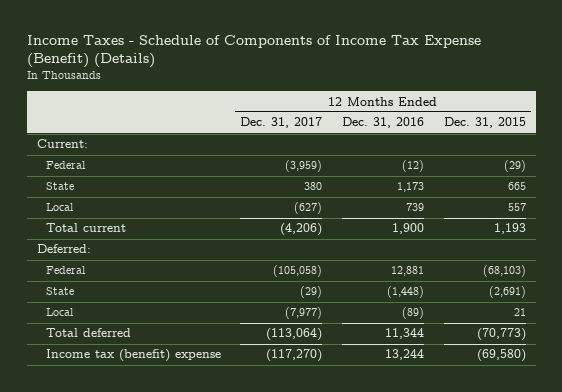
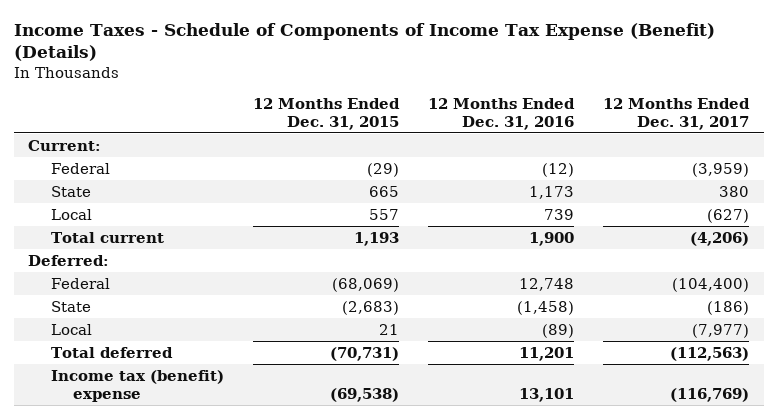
- | 12 Months Ended Dec. 31, 2017 | 12 Months Ended Dec. 31, 2016 | 12 Months Ended Dec. 31, 2015
+ | 12 Months Ended Dec. 31, 2015 | 12 Months Ended Dec. 31, 2016 | 12 Months Ended Dec. 31, 2017
- Federal | (105,058) | 12,881 | (68,103)
- State | (29) | (1,448) | (2,691)
+ Federal | (68,069) | 12,748 | (104,400)
+ State | (2,683) | (1,458) | (186)
- Total deferred | (113,064) | 11,344 | (70,773)
- Income tax (benefit) expense | (117,270) | 13,244 | (69,580)
+ Total deferred | (70,731) | 11,201 | (112,563)
+ Income tax (benefit) expense | (69,538) | 13,101 | (116,769)

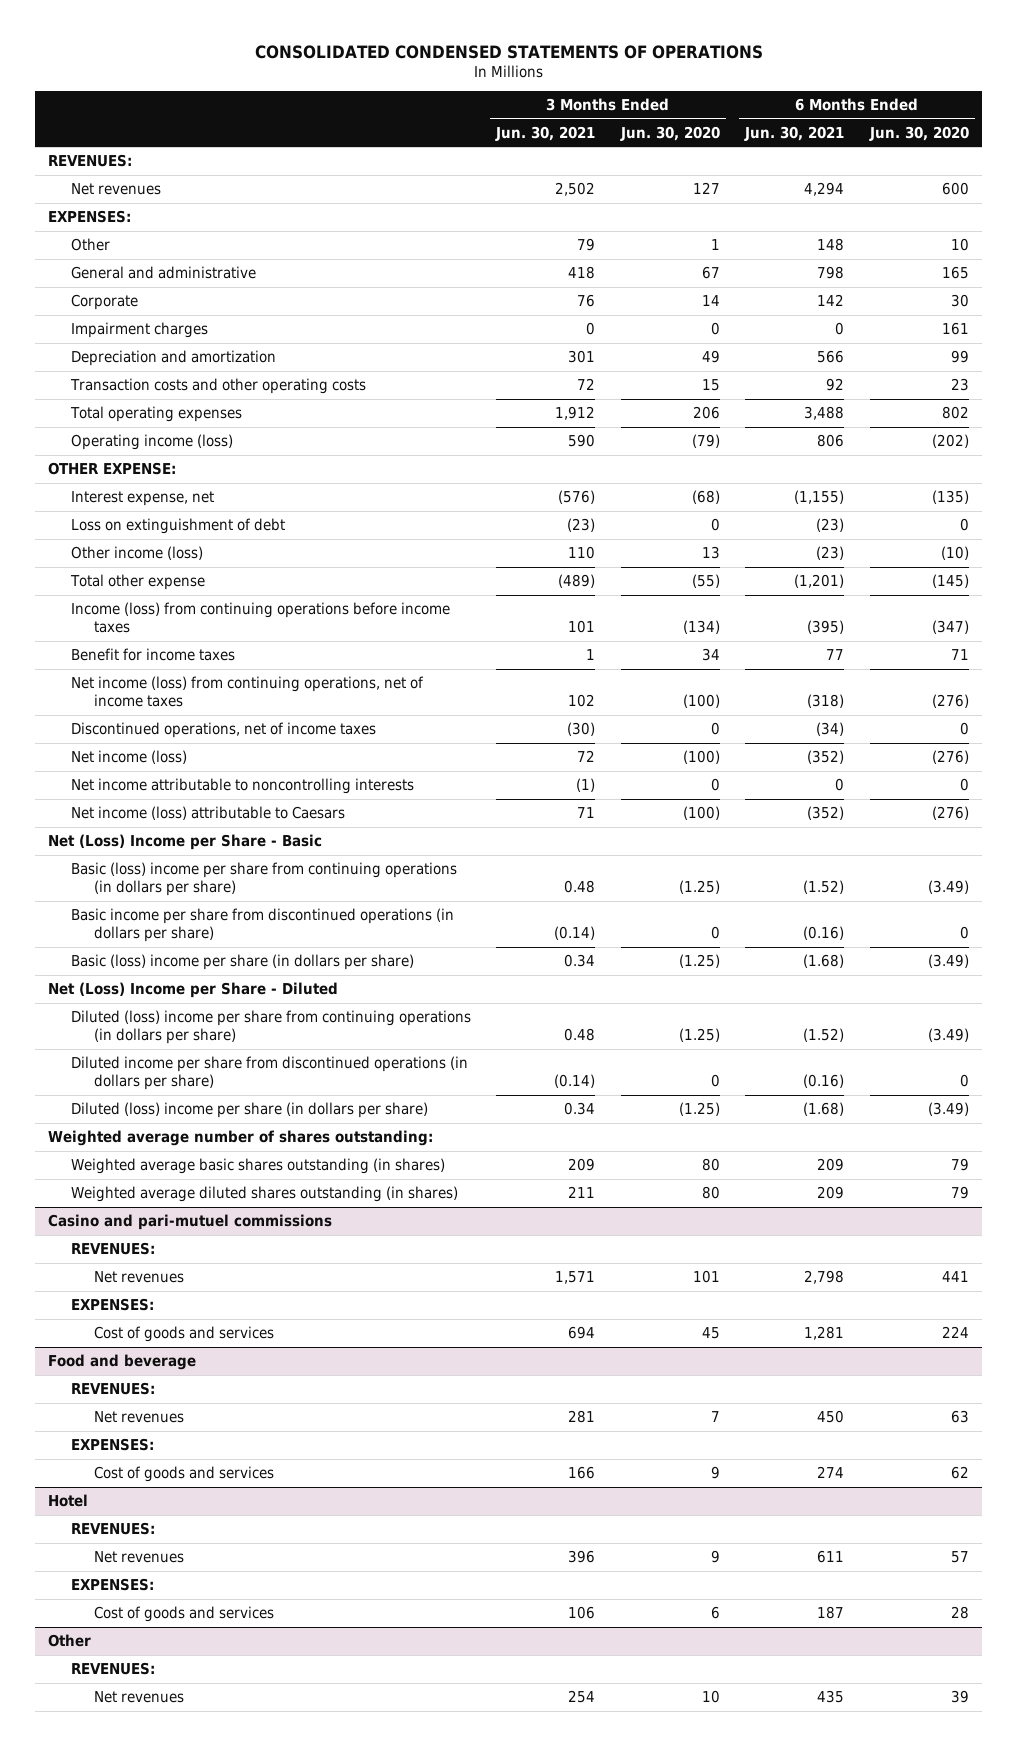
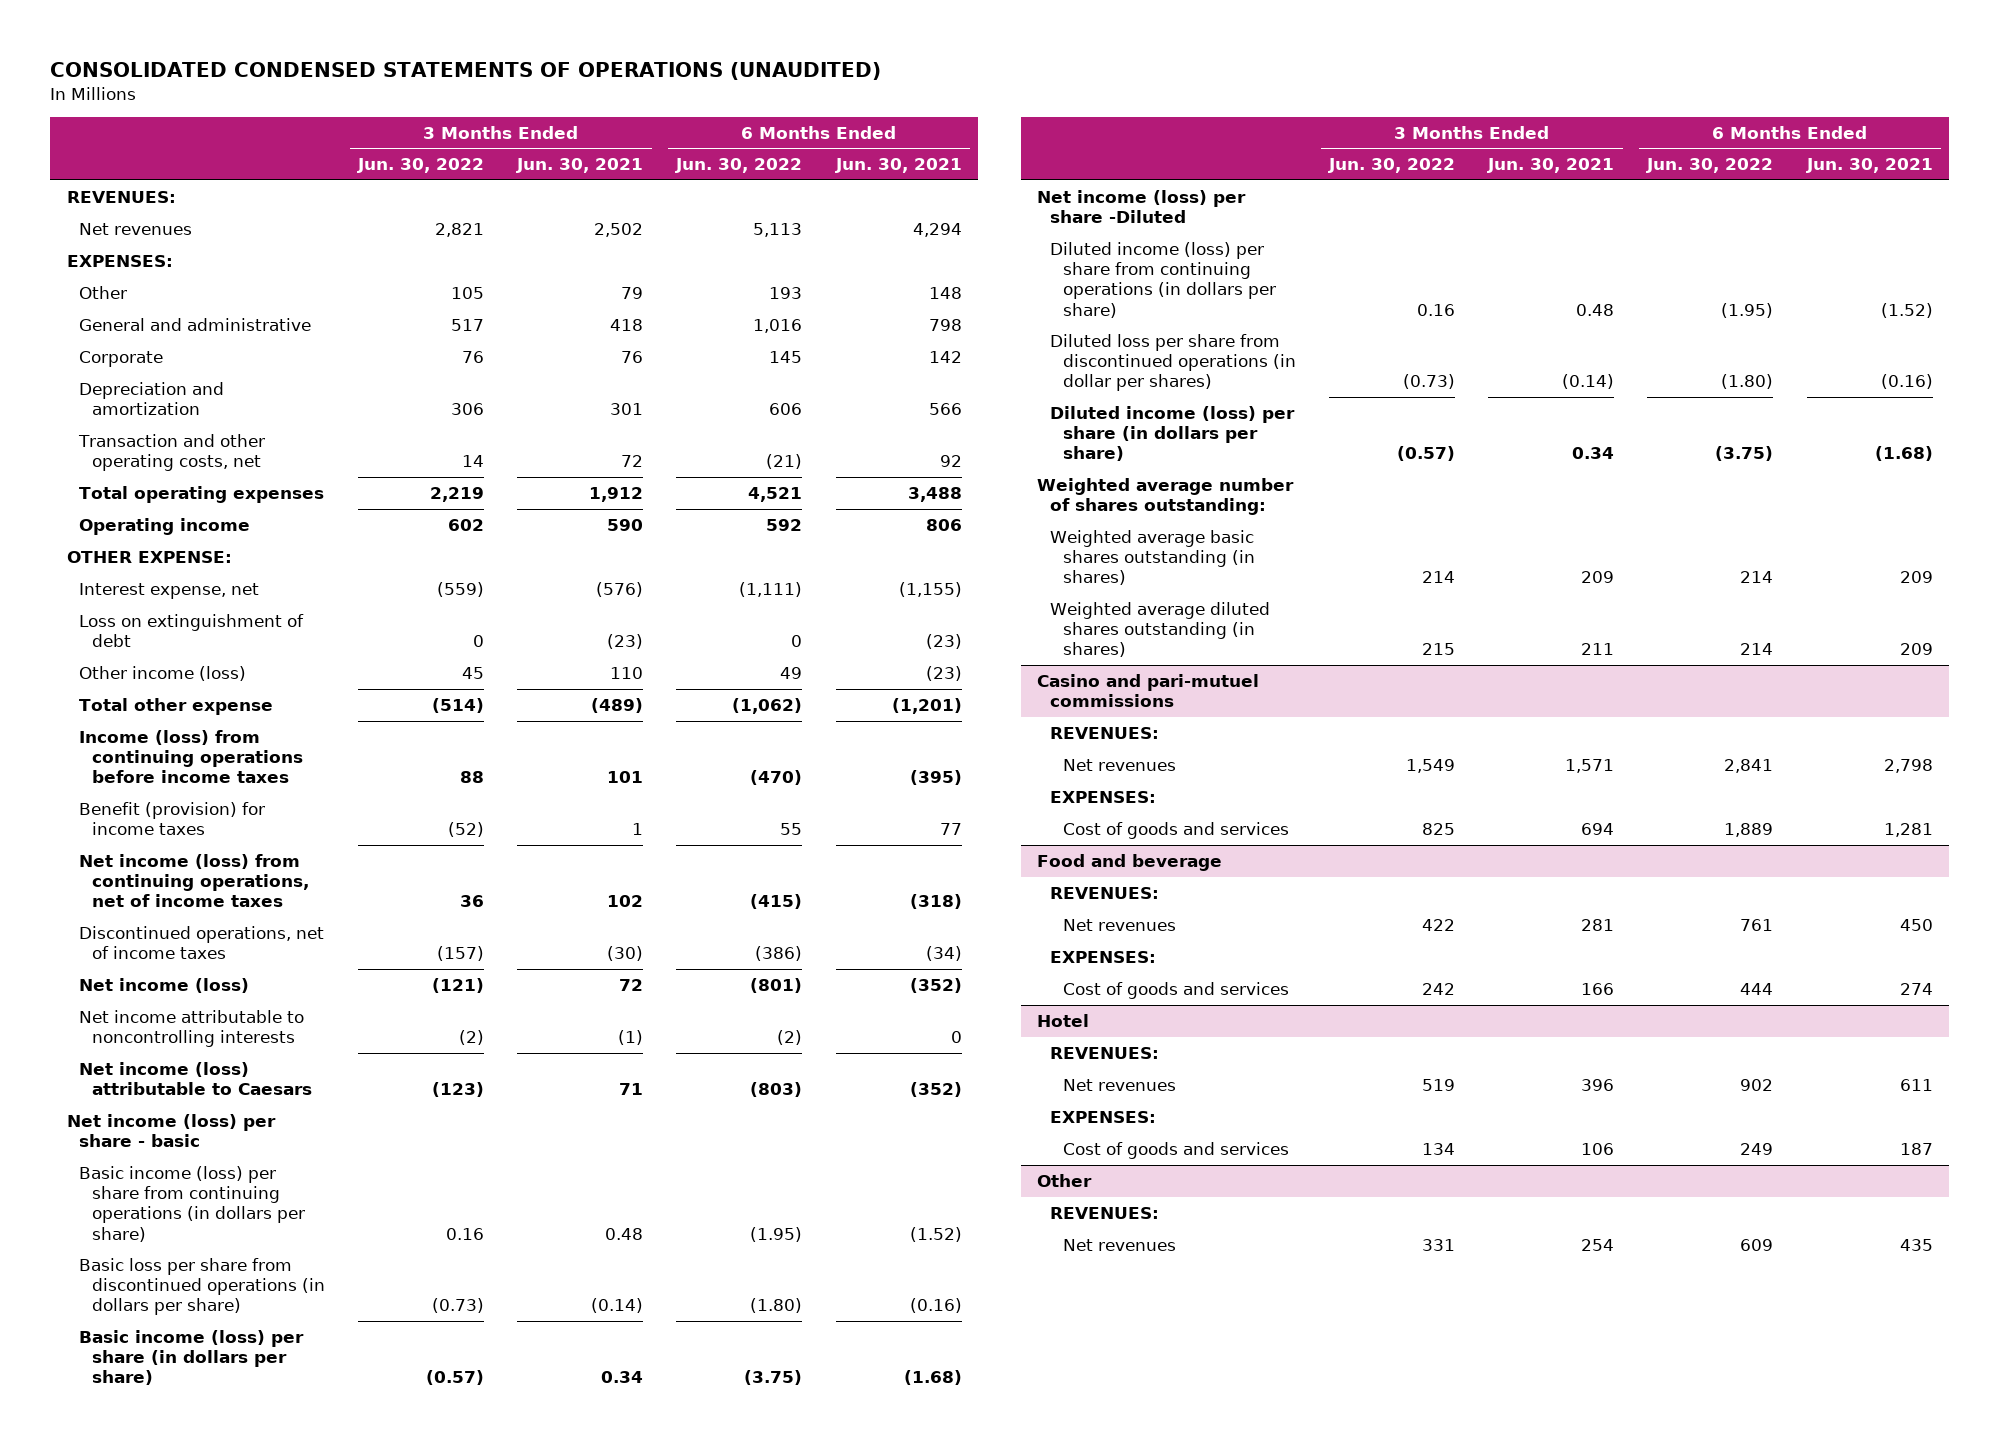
- CONSOLIDATED CONDENSED STATEMENTS OF OPERATIONS
+ CONSOLIDATED CONDENSED STATEMENTS OF OPERATIONS (UNAUDITED)
- | 3 Months Ended Jun. 30, 2021 | 3 Months Ended Jun. 30, 2020 | 6 Months Ended Jun. 30, 2021 | 6 Months Ended Jun. 30, 2020
+ | 3 Months Ended Jun. 30, 2022 | 3 Months Ended Jun. 30, 2021 | 6 Months Ended Jun. 30, 2022 | 6 Months Ended Jun. 30, 2021
- Impairment charges | 0 | 0 | 0 | 161
- Transaction costs and other operating costs | 72 | 15 | 92 | 23
+ Transaction and other operating costs, net | 14 | 72 | (21) | 92
- Operating income (loss) | 590 | (79) | 806 | (202)
+ Operating income | 602 | 590 | 592 | 806
- Benefit for income taxes | 1 | 34 | 77 | 71
+ Benefit (provision) for income taxes | (52) | 1 | 55 | 77
- Net (Loss) Income per Share - Basic
- Basic (loss) income per share from continuing operations (in dollars per share) | 0.48 | (1.25) | (1.52) | (3.49)
- Basic income per share from discontinued operations (in dollars per share) | (0.14) | 0 | (0.16) | 0
- Basic (loss) income per share (in dollars per share) | 0.34 | (1.25) | (1.68) | (3.49)
- Net (Loss) Income per Share - Diluted
- Diluted (loss) income per share from continuing operations (in dollars per share) | 0.48 | (1.25) | (1.52) | (3.49)
- Diluted income per share from discontinued operations (in dollars per share) | (0.14) | 0 | (0.16) | 0
- Diluted (loss) income per share (in dollars per share) | 0.34 | (1.25) | (1.68) | (3.49)
+ Net income (loss) per share - basic
+ Basic income (loss) per share from continuing operations (in dollars per share) | 0.16 | 0.48 | (1.95) | (1.52)
+ Basic loss per share from discontinued operations (in dollars per share) | (0.73) | (0.14) | (1.80) | (0.16)
+ Basic income (loss) per share (in dollars per share) | (0.57) | 0.34 | (3.75) | (1.68)
+ Net income (loss) per share -Diluted
+ Diluted income (loss) per share from continuing operations (in dollars per share) | 0.16 | 0.48 | (1.95) | (1.52)
+ Diluted loss per share from discontinued operations (in dollar per shares) | (0.73) | (0.14) | (1.80) | (0.16)
+ Diluted income (loss) per share (in dollars per share) | (0.57) | 0.34 | (3.75) | (1.68)

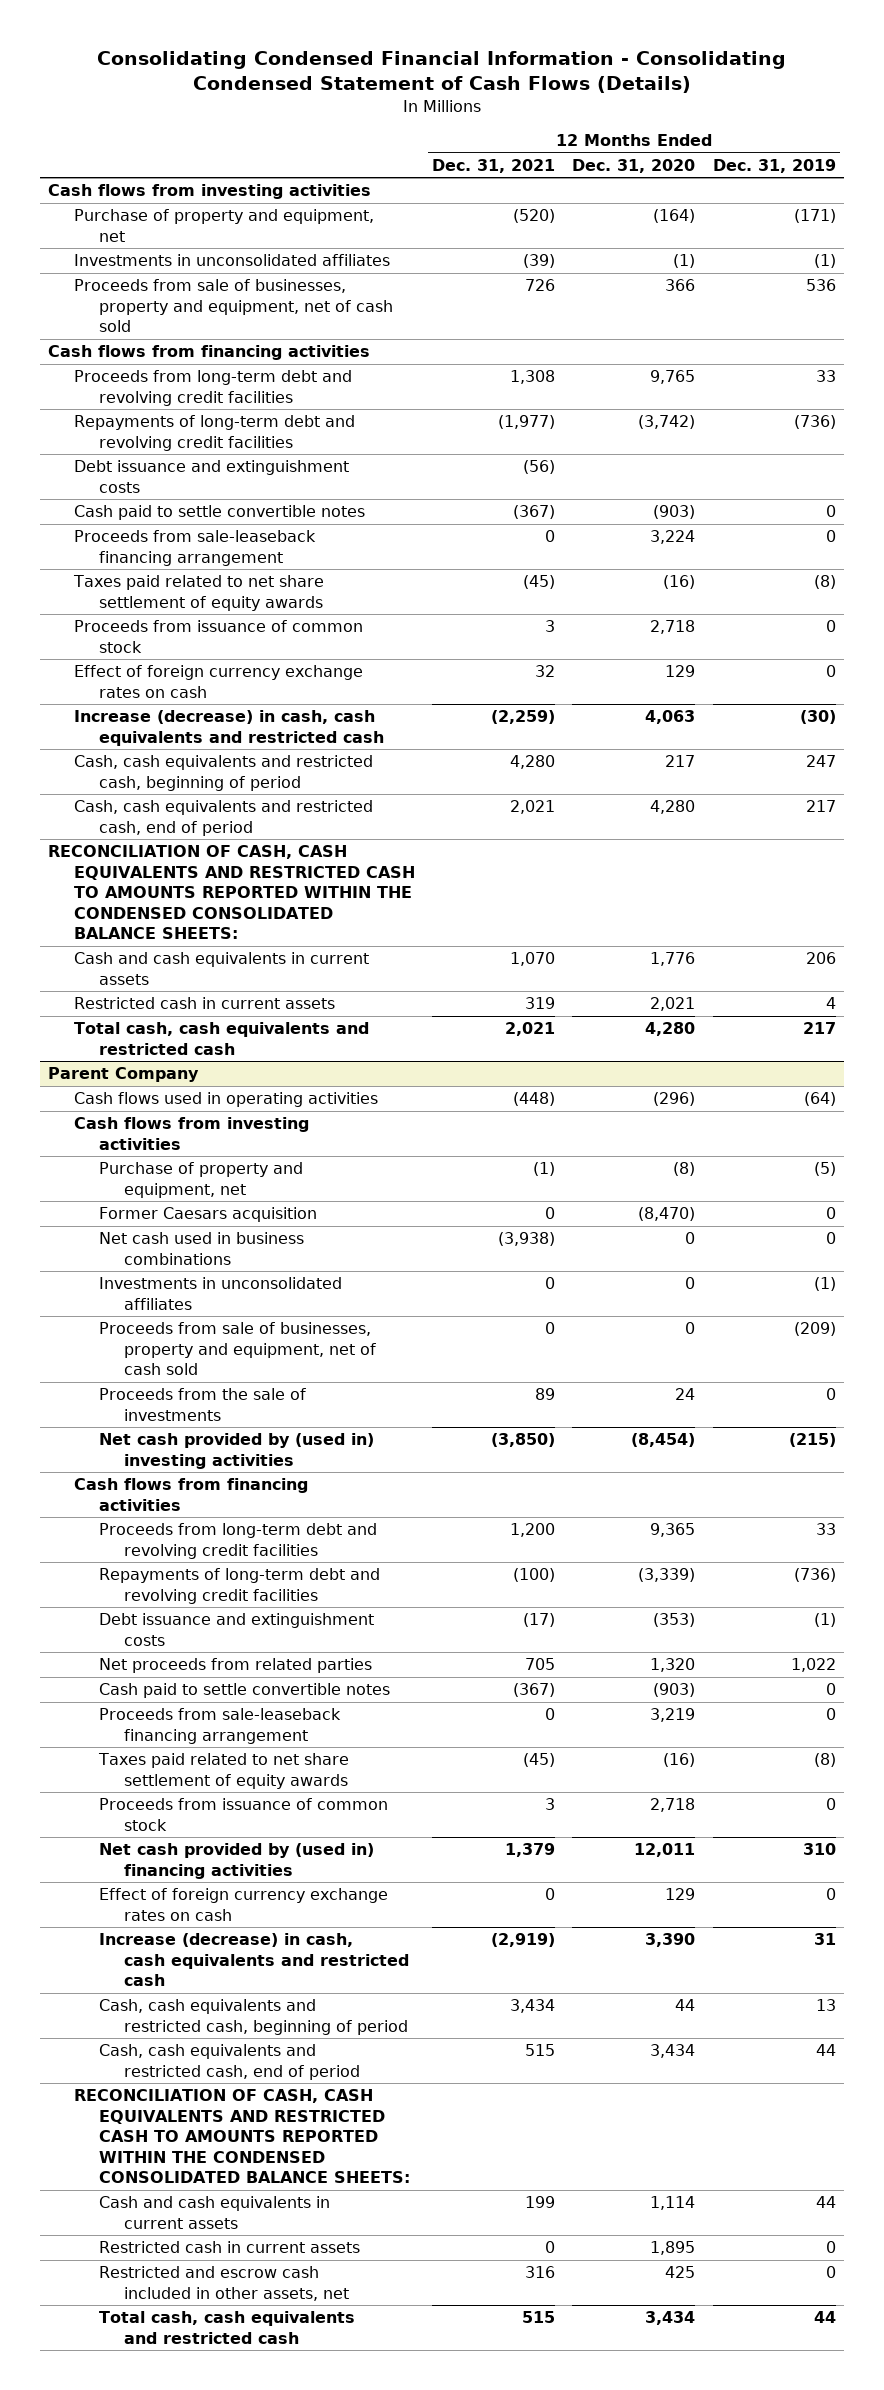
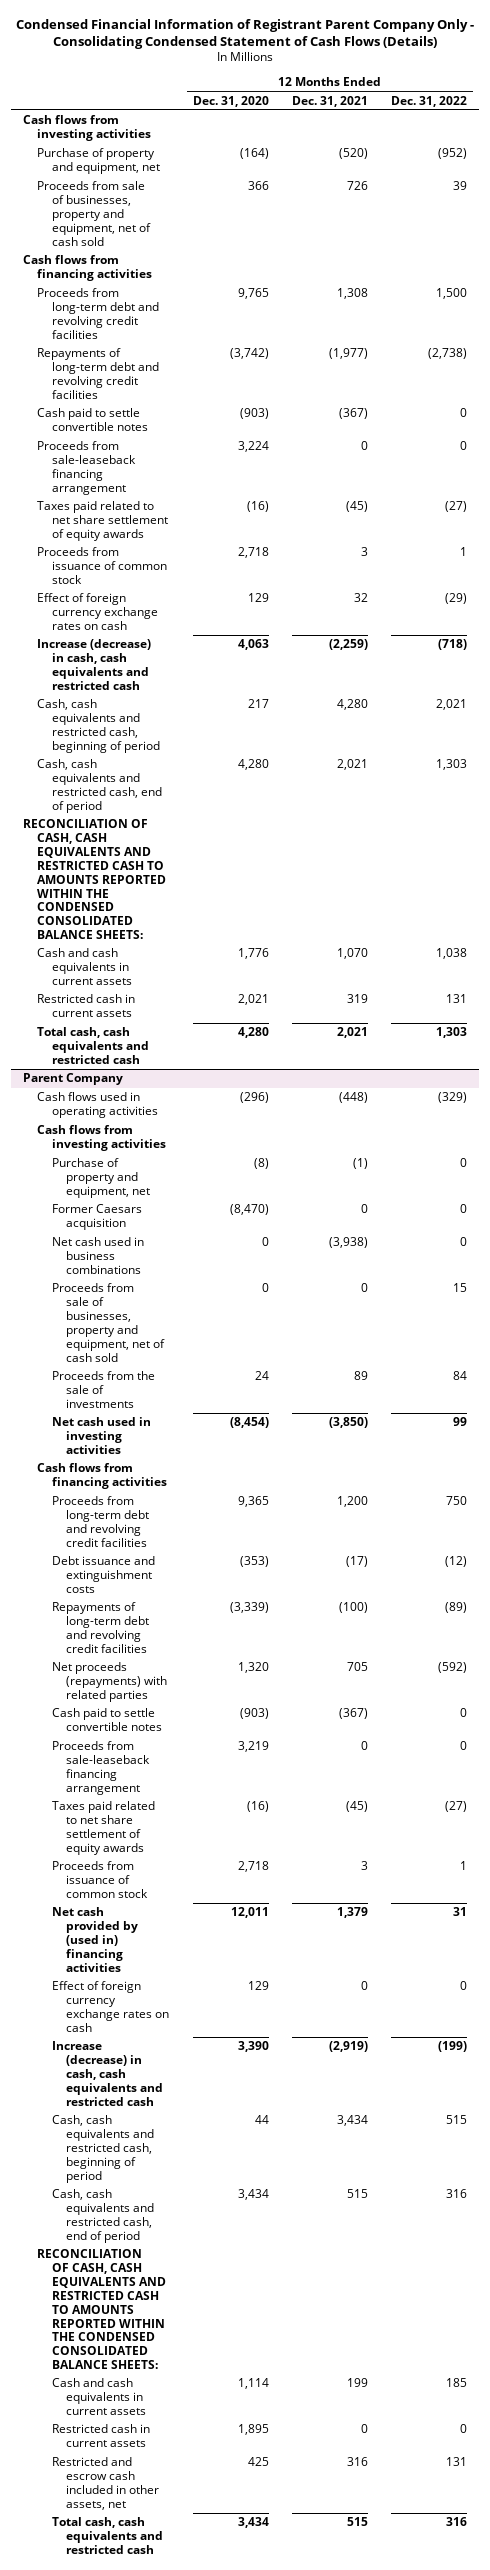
- Consolidating Condensed Financial Information - Consolidating Condensed Statement of Cash Flows (Details)
+ Condensed Financial Information of Registrant Parent Company Only - Consolidating Condensed Statement of Cash Flows (Details)
- | 12 Months Ended Dec. 31, 2021 | 12 Months Ended Dec. 31, 2020 | 12 Months Ended Dec. 31, 2019
+ | 12 Months Ended Dec. 31, 2020 | 12 Months Ended Dec. 31, 2021 | 12 Months Ended Dec. 31, 2022
- Investments in unconsolidated affiliates | (39) | (1) | (1)
- Debt issuance and extinguishment costs | (56) | |
@ Parent Company
- Investments in unconsolidated affiliates | 0 | 0 | (1)
- Net cash provided by (used in) investing activities | (3,850) | (8,454) | (215)
+ Net cash used in investing activities | (8,454) | (3,850) | 99
- Net proceeds from related parties | 705 | 1,320 | 1,022
moved down: Repayments of long-term debt and revolving credit facilities | (3,339) | (100) | (89)
+ Net proceeds (repayments) with related parties | 1,320 | 705 | (592)

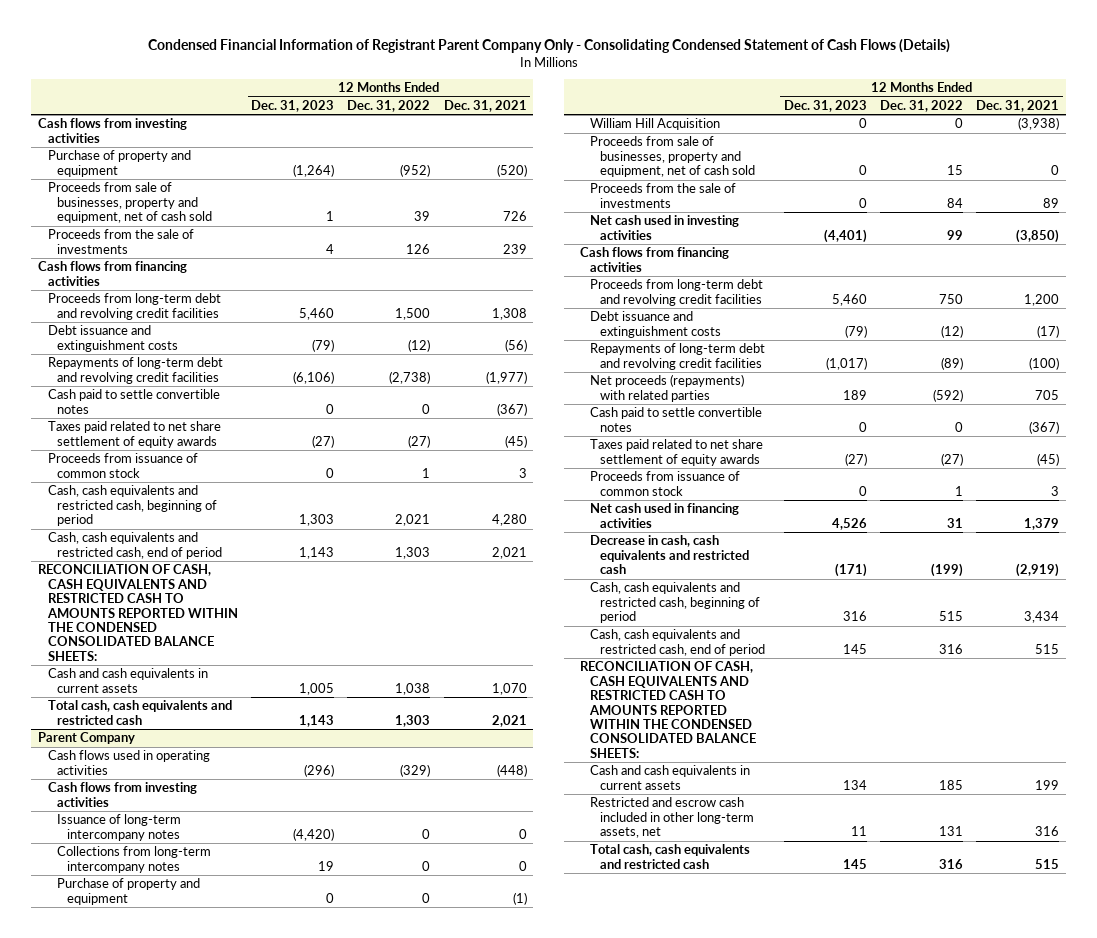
- | 12 Months Ended Dec. 31, 2020 | 12 Months Ended Dec. 31, 2021 | 12 Months Ended Dec. 31, 2022
+ | 12 Months Ended Dec. 31, 2023 | 12 Months Ended Dec. 31, 2022 | 12 Months Ended Dec. 31, 2021
- Purchase of property and equipment, net | (164) | (520) | (952)
+ Purchase of property and equipment | (1,264) | (952) | (520)
+ Proceeds from the sale of investments | 4 | 126 | 239
+ Debt issuance and extinguishment costs | (79) | (12) | (56)
- Proceeds from sale-leaseback financing arrangement | 3,224 | 0 | 0
- Effect of foreign currency exchange rates on cash | 129 | 32 | (29)
- Increase (decrease) in cash, cash equivalents and restricted cash | 4,063 | (2,259) | (718)
- Restricted cash in current assets | 2,021 | 319 | 131
@ Parent Company
- Purchase of property and equipment, net | (8) | (1) | 0
- Former Caesars acquisition | (8,470) | 0 | 0
- Net cash used in business combinations | 0 | (3,938) | 0
+ Issuance of long-term intercompany notes | (4,420) | 0 | 0
+ Collections from long-term intercompany notes | 19 | 0 | 0
+ Purchase of property and equipment | 0 | 0 | (1)
+ William Hill Acquisition | 0 | 0 | (3,938)
- Proceeds from sale-leaseback financing arrangement | 3,219 | 0 | 0
- Net cash provided by (used in) financing activities | 12,011 | 1,379 | 31
- Effect of foreign currency exchange rates on cash | 129 | 0 | 0
- Increase (decrease) in cash, cash equivalents and restricted cash | 3,390 | (2,919) | (199)
+ Net cash used in financing activities | 4,526 | 31 | 1,379
+ Decrease in cash, cash equivalents and restricted cash | (171) | (199) | (2,919)
- Restricted cash in current assets | 1,895 | 0 | 0
- Restricted and escrow cash included in other assets, net | 425 | 316 | 131
+ Restricted and escrow cash included in other long-term assets, net | 11 | 131 | 316

